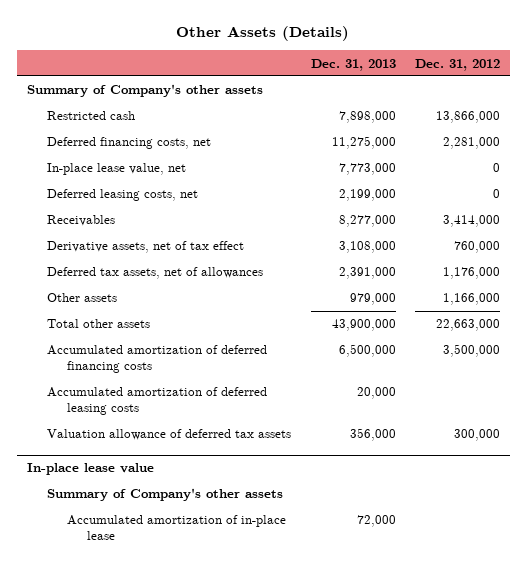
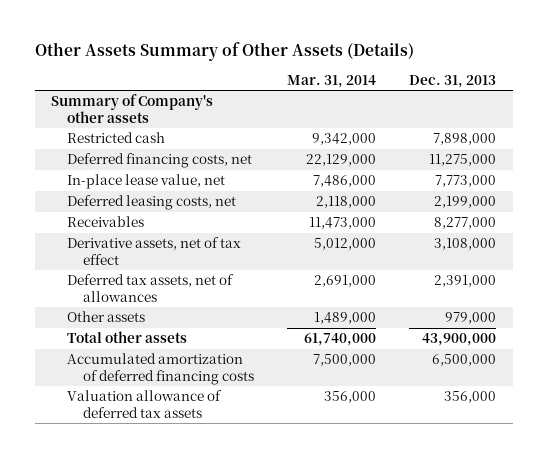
- Other Assets (Details)
+ Other Assets Summary of Other Assets (Details)
- | Dec. 31, 2013 | Dec. 31, 2012
+ | Mar. 31, 2014 | Dec. 31, 2013
- Accumulated amortization of deferred leasing costs | 20,000 |
- In-place lease value
- Summary of Company's other assets
- Accumulated amortization of in-place lease | 72,000 |

